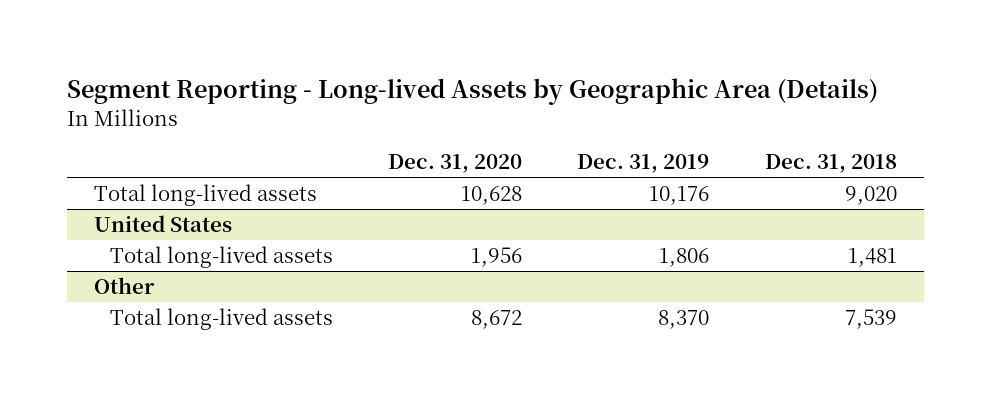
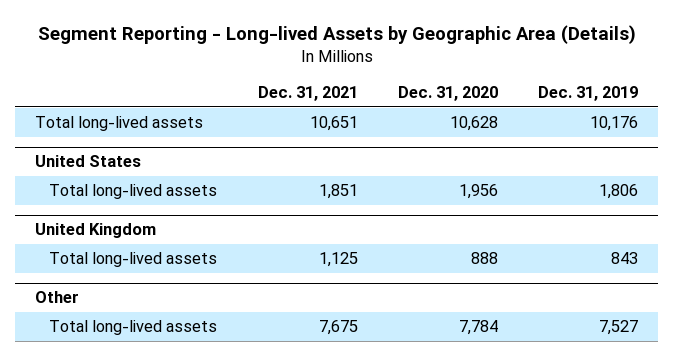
- | Dec. 31, 2020 | Dec. 31, 2019 | Dec. 31, 2018
+ | Dec. 31, 2021 | Dec. 31, 2020 | Dec. 31, 2019
+ United Kingdom
+ Total long-lived assets | 1,125 | 888 | 843
@ Other
- Total long-lived assets | 8,672 | 8,370 | 7,539
+ Total long-lived assets | 7,675 | 7,784 | 7,527

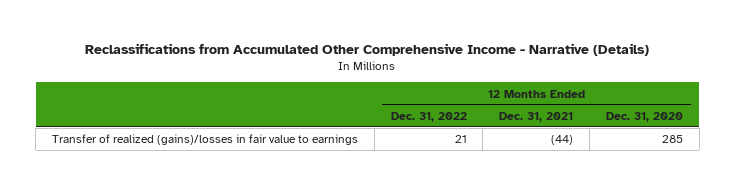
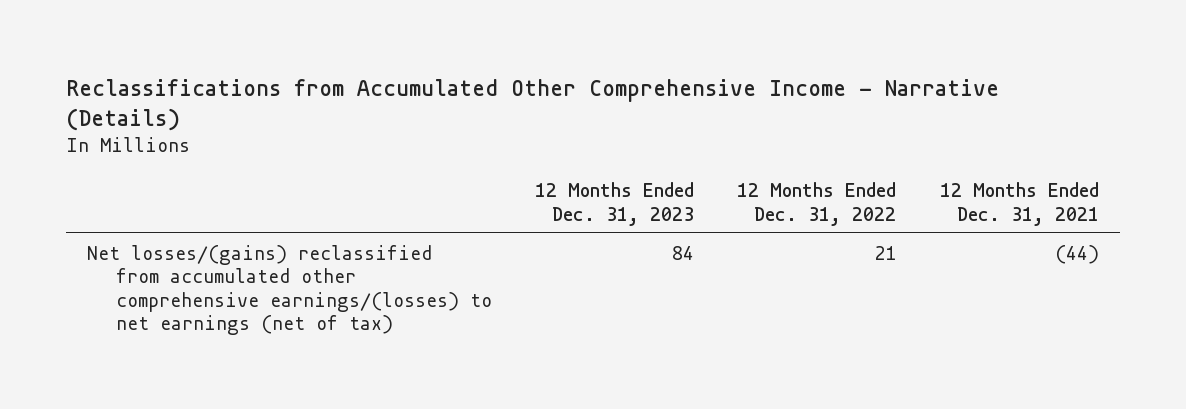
- | 12 Months Ended Dec. 31, 2022 | 12 Months Ended Dec. 31, 2021 | 12 Months Ended Dec. 31, 2020
+ | 12 Months Ended Dec. 31, 2023 | 12 Months Ended Dec. 31, 2022 | 12 Months Ended Dec. 31, 2021
- Transfer of realized (gains)/losses in fair value to earnings | 21 | (44) | 285
+ Net losses/(gains) reclassified from accumulated other comprehensive earnings/(losses) to net earnings (net of tax) | 84 | 21 | (44)

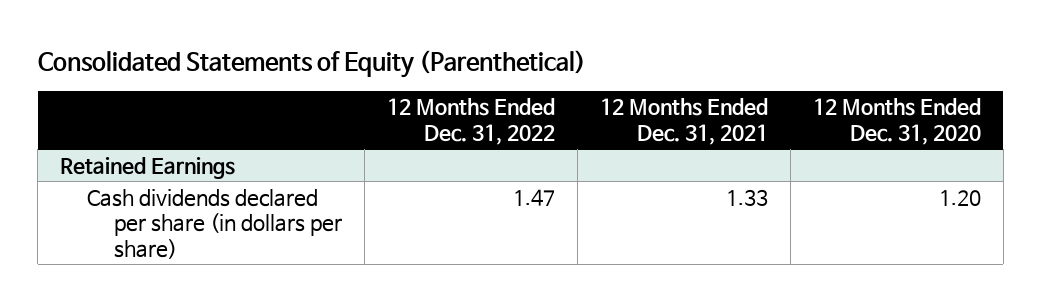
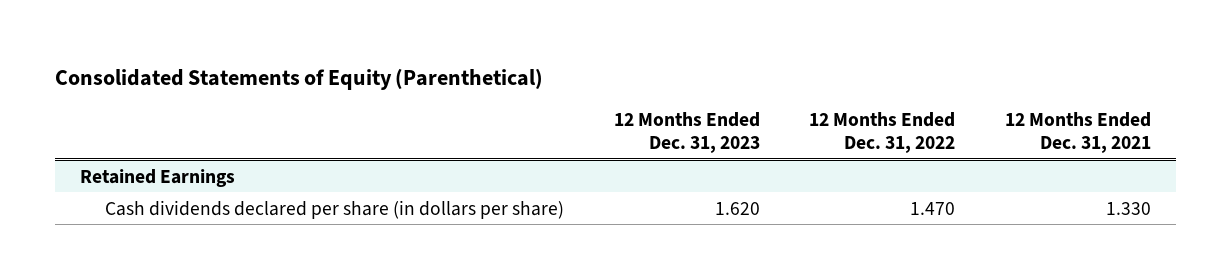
- | 12 Months Ended Dec. 31, 2022 | 12 Months Ended Dec. 31, 2021 | 12 Months Ended Dec. 31, 2020
+ | 12 Months Ended Dec. 31, 2023 | 12 Months Ended Dec. 31, 2022 | 12 Months Ended Dec. 31, 2021
@ Retained Earnings
- Cash dividends declared per share (in dollars per share) | 1.47 | 1.33 | 1.20
+ Cash dividends declared per share (in dollars per share) | 1.620 | 1.470 | 1.330

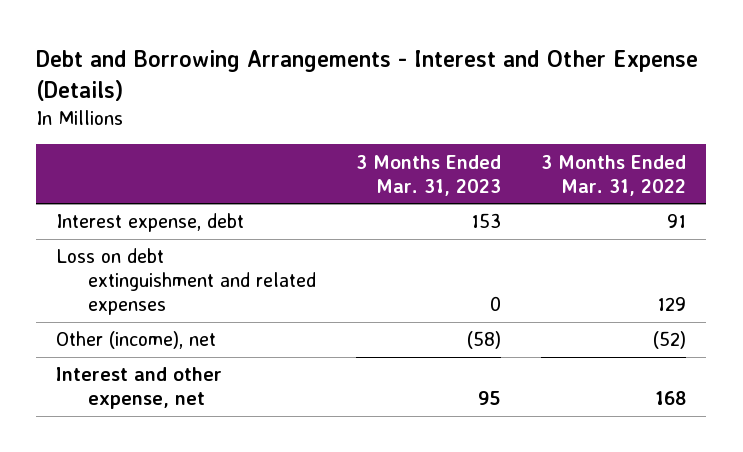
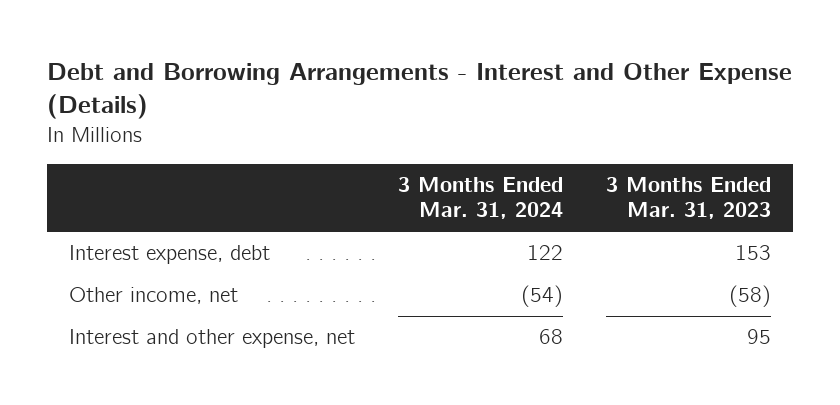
- | 3 Months Ended Mar. 31, 2023 | 3 Months Ended Mar. 31, 2022
+ | 3 Months Ended Mar. 31, 2024 | 3 Months Ended Mar. 31, 2023
- Loss on debt extinguishment and related expenses | 0 | 129
- Other (income), net | (58) | (52)
+ Other income, net | (54) | (58)

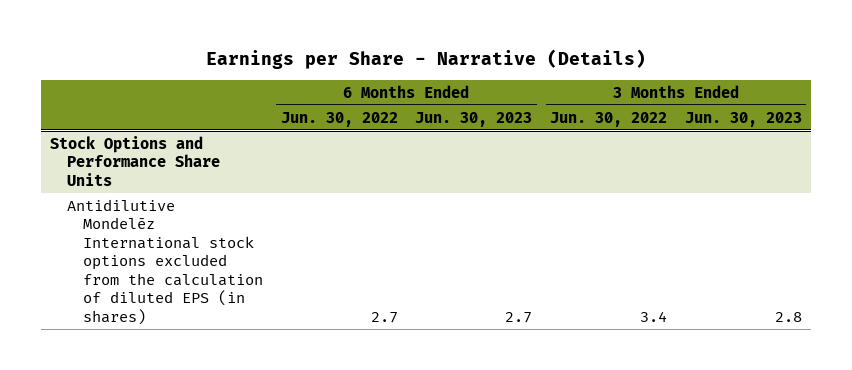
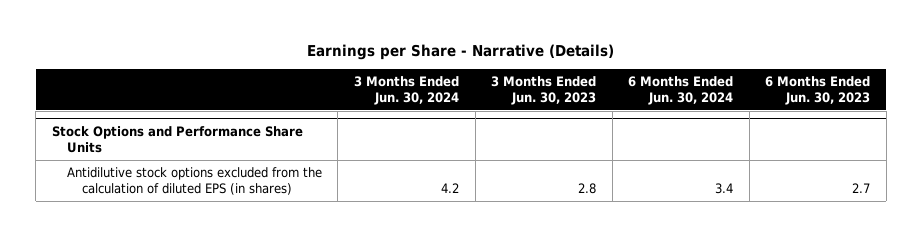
- | 6 Months Ended Jun. 30, 2022 | 6 Months Ended Jun. 30, 2023 | 3 Months Ended Jun. 30, 2022 | 3 Months Ended Jun. 30, 2023
+ | 3 Months Ended Jun. 30, 2024 | 3 Months Ended Jun. 30, 2023 | 6 Months Ended Jun. 30, 2024 | 6 Months Ended Jun. 30, 2023
@ Stock Options and Performance Share Units
- Antidilutive Mondelēz International stock options excluded from the calculation of diluted EPS (in shares) | 2.7 | 2.7 | 3.4 | 2.8
+ Antidilutive stock options excluded from the calculation of diluted EPS (in shares) | 4.2 | 2.8 | 3.4 | 2.7

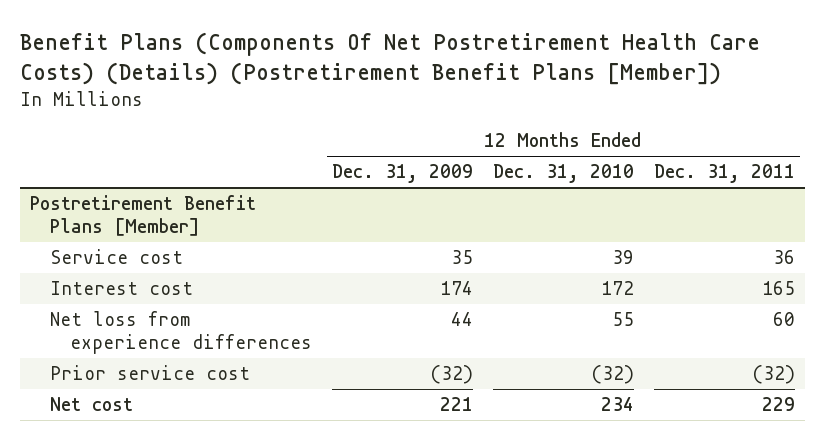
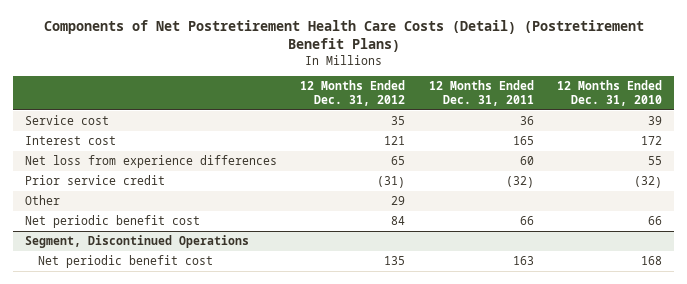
- Benefit Plans (Components Of Net Postretirement Health Care Costs) (Details) (Postretirement Benefit Plans [Member])
+ Components of Net Postretirement Health Care Costs (Detail) (Postretirement Benefit Plans)
- | 12 Months Ended Dec. 31, 2009 | 12 Months Ended Dec. 31, 2010 | 12 Months Ended Dec. 31, 2011
+ | 12 Months Ended Dec. 31, 2012 | 12 Months Ended Dec. 31, 2011 | 12 Months Ended Dec. 31, 2010
- Postretirement Benefit Plans [Member]
- Prior service cost | (32) | (32) | (32)
- Net cost | 221 | 234 | 229
+ Prior service credit | (31) | (32) | (32)
+ Other | 29 | |
+ Net periodic benefit cost | 84 | 66 | 66
+ Segment, Discontinued Operations
+ Net periodic benefit cost | 135 | 163 | 168

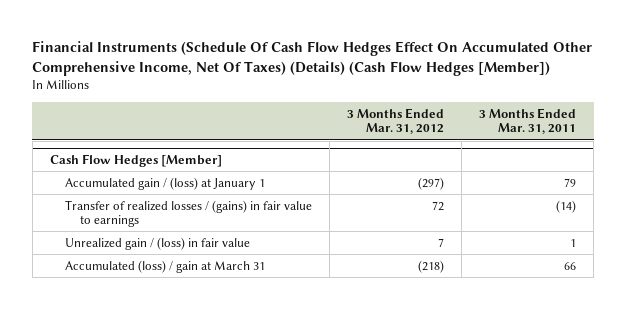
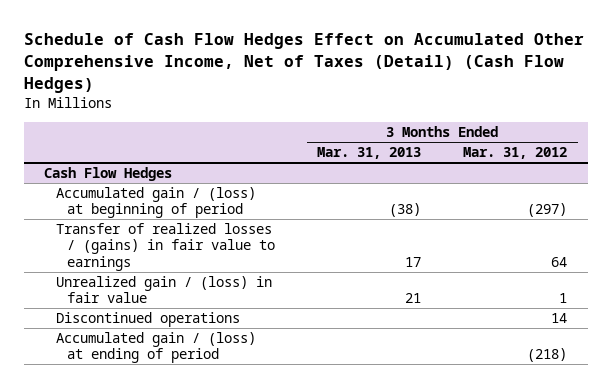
- Financial Instruments (Schedule Of Cash Flow Hedges Effect On Accumulated Other Comprehensive Income, Net Of Taxes) (Details) (Cash Flow Hedges [Member])
+ Schedule of Cash Flow Hedges Effect on Accumulated Other Comprehensive Income, Net of Taxes (Detail) (Cash Flow Hedges)
- | 3 Months Ended Mar. 31, 2012 | 3 Months Ended Mar. 31, 2011
+ | 3 Months Ended Mar. 31, 2013 | 3 Months Ended Mar. 31, 2012
- Cash Flow Hedges [Member]
- Accumulated gain / (loss) at January 1 | (297) | 79
- Transfer of realized losses / (gains) in fair value to earnings | 72 | (14)
- Unrealized gain / (loss) in fair value | 7 | 1
- Accumulated (loss) / gain at March 31 | (218) | 66
+ Cash Flow Hedges
+ Accumulated gain / (loss) at beginning of period | (38) | (297)
+ Transfer of realized losses / (gains) in fair value to earnings | 17 | 64
+ Unrealized gain / (loss) in fair value | 21 | 1
+ Discontinued operations | | 14
+ Accumulated gain / (loss) at ending of period | | (218)

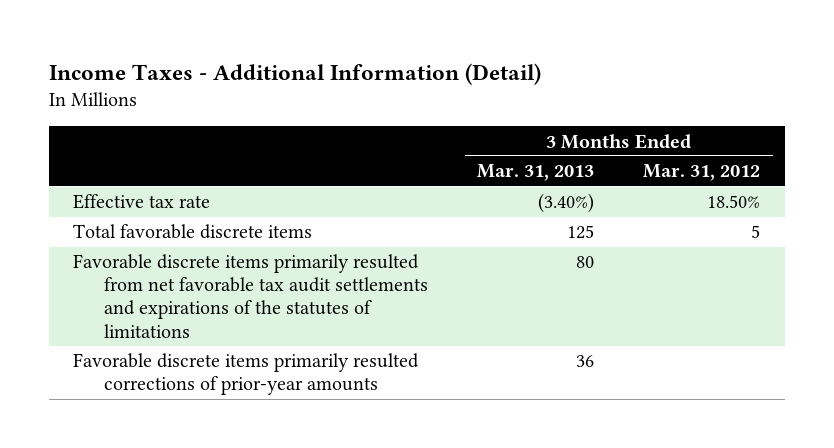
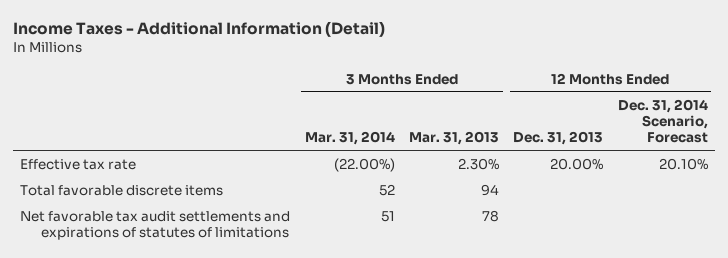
- | 3 Months Ended Mar. 31, 2013 | 3 Months Ended Mar. 31, 2012
+ | 3 Months Ended Mar. 31, 2014 | 3 Months Ended Mar. 31, 2013 | 12 Months Ended Dec. 31, 2013 | 12 Months Ended Dec. 31, 2014 Scenario, Forecast
- Effective tax rate | (3.40%) | 18.50%
- Total favorable discrete items | 125 | 5
- Favorable discrete items primarily resulted from net favorable tax audit settlements and expirations of the statutes of limitations | 80 |
- Favorable discrete items primarily resulted corrections of prior-year amounts | 36 |
+ Effective tax rate | (22.00%) | 2.30% | 20.00% | 20.10%
+ Total favorable discrete items | 52 | 94 | |
+ Net favorable tax audit settlements and expirations of statutes of limitations | 51 | 78 | |

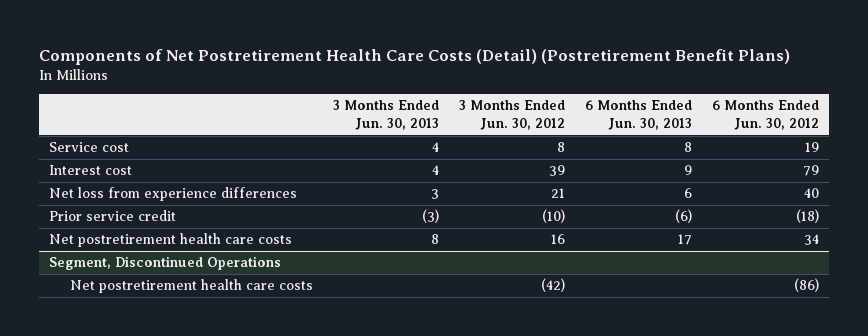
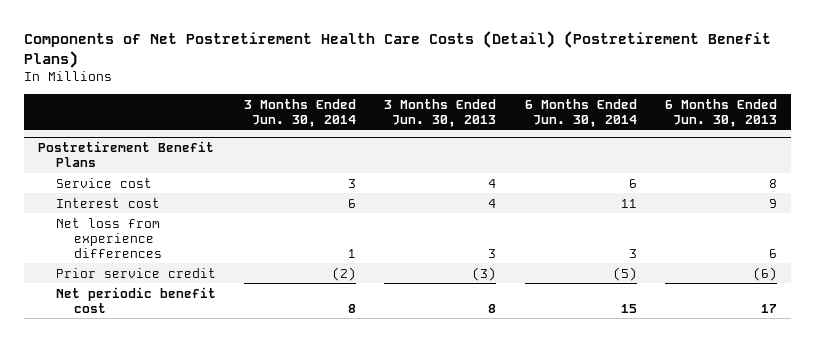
- | 3 Months Ended Jun. 30, 2013 | 3 Months Ended Jun. 30, 2012 | 6 Months Ended Jun. 30, 2013 | 6 Months Ended Jun. 30, 2012
+ | 3 Months Ended Jun. 30, 2014 | 3 Months Ended Jun. 30, 2013 | 6 Months Ended Jun. 30, 2014 | 6 Months Ended Jun. 30, 2013
+ Postretirement Benefit Plans
- Net postretirement health care costs | 8 | 16 | 17 | 34
- Segment, Discontinued Operations
- Net postretirement health care costs | | (42) | | (86)
+ Net periodic benefit cost | 8 | 8 | 15 | 17

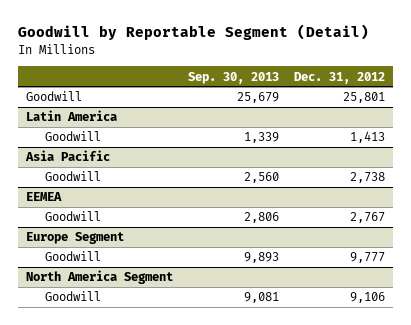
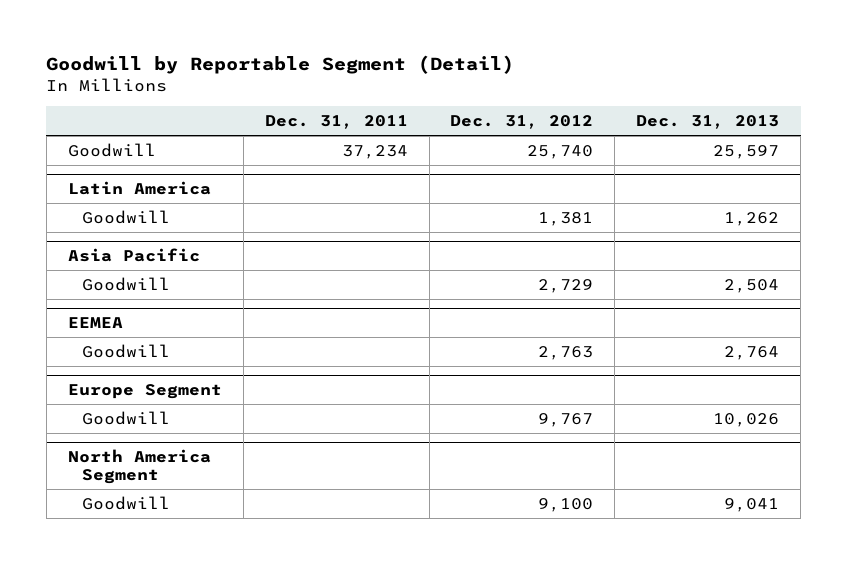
- | Sep. 30, 2013 | Dec. 31, 2012
+ | Dec. 31, 2011 | Dec. 31, 2012 | Dec. 31, 2013
- Goodwill | 25,679 | 25,801
+ Goodwill | 37,234 | 25,740 | 25,597
@ Latin America
- Goodwill | 1,339 | 1,413
+ Goodwill | | 1,381 | 1,262
@ Asia Pacific
- Goodwill | 2,560 | 2,738
+ Goodwill | | 2,729 | 2,504
@ EEMEA
- Goodwill | 2,806 | 2,767
+ Goodwill | | 2,763 | 2,764
@ Europe Segment
- Goodwill | 9,893 | 9,777
+ Goodwill | | 9,767 | 10,026
@ North America Segment
- Goodwill | 9,081 | 9,106
+ Goodwill | | 9,100 | 9,041

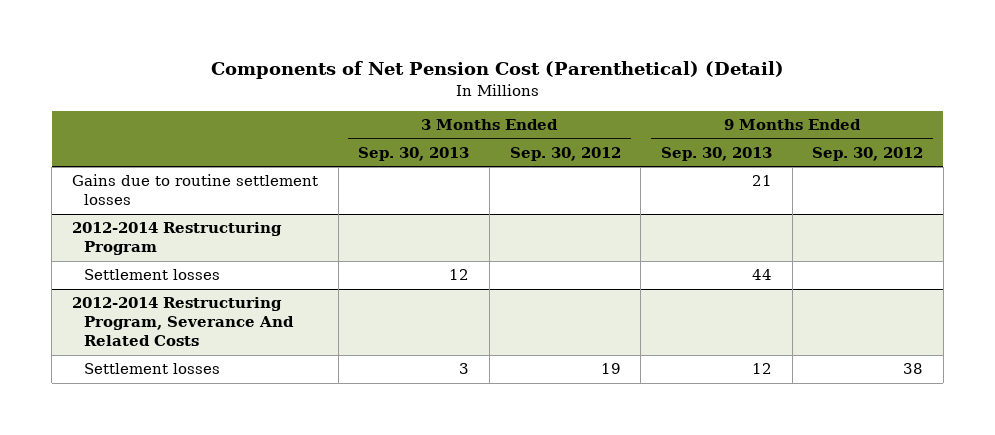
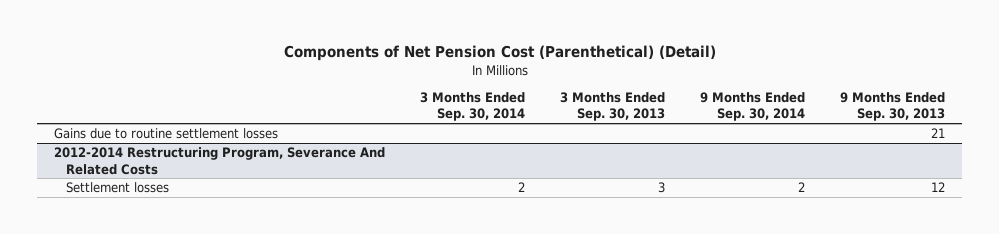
- | 3 Months Ended Sep. 30, 2013 | 3 Months Ended Sep. 30, 2012 | 9 Months Ended Sep. 30, 2013 | 9 Months Ended Sep. 30, 2012
+ | 3 Months Ended Sep. 30, 2014 | 3 Months Ended Sep. 30, 2013 | 9 Months Ended Sep. 30, 2014 | 9 Months Ended Sep. 30, 2013
- 2012-2014 Restructuring Program
- Settlement losses | 12 | | 44 |

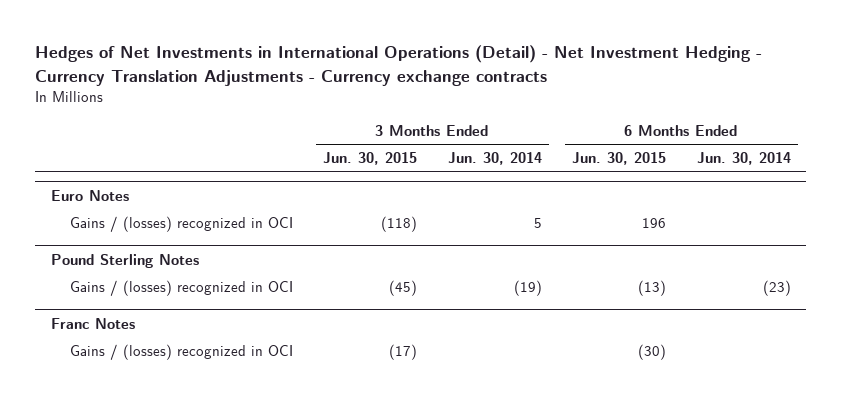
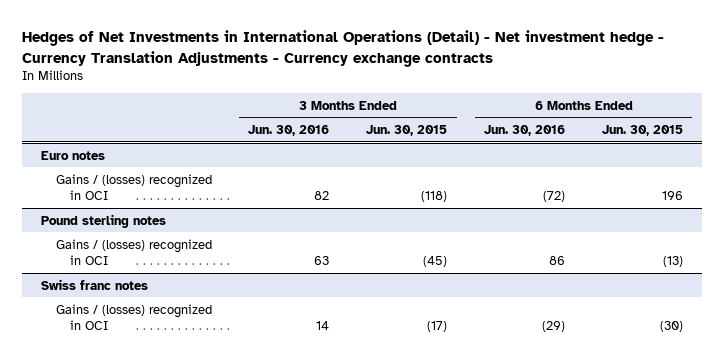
- Hedges of Net Investments in International Operations (Detail) - Net Investment Hedging - Currency Translation Adjustments - Currency exchange contracts
+ Hedges of Net Investments in International Operations (Detail) - Net investment hedge - Currency Translation Adjustments - Currency exchange contracts
- | 3 Months Ended Jun. 30, 2015 | 3 Months Ended Jun. 30, 2014 | 6 Months Ended Jun. 30, 2015 | 6 Months Ended Jun. 30, 2014
+ | 3 Months Ended Jun. 30, 2016 | 3 Months Ended Jun. 30, 2015 | 6 Months Ended Jun. 30, 2016 | 6 Months Ended Jun. 30, 2015
- Euro Notes
+ Euro notes
- Pound Sterling Notes
+ Pound sterling notes
- Franc Notes
+ Swiss franc notes

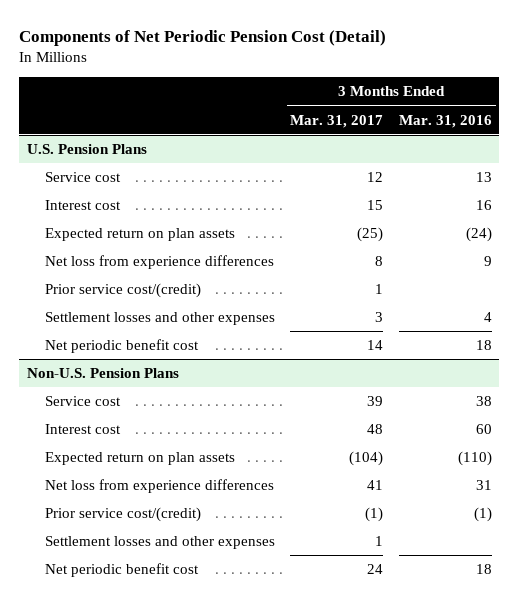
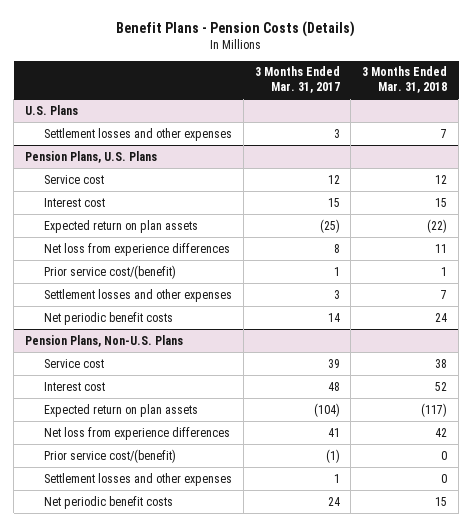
- Components of Net Periodic Pension Cost (Detail)
+ Benefit Plans - Pension Costs (Details)
- | 3 Months Ended Mar. 31, 2017 | 3 Months Ended Mar. 31, 2016
+ | 3 Months Ended Mar. 31, 2017 | 3 Months Ended Mar. 31, 2018
- U.S. Pension Plans
+ U.S. Plans
+ Settlement losses and other expenses | 3 | 7
+ Pension Plans, U.S. Plans
- Prior service cost/(credit) | 1 |
+ Prior service cost/(benefit) | 1 | 1
- Net periodic benefit cost | 14 | 18
- Non-U.S. Pension Plans
+ Net periodic benefit costs | 14 | 24
+ Pension Plans, Non-U.S. Plans
- Prior service cost/(credit) | (1) | (1)
+ Prior service cost/(benefit) | (1) | 0
- Net periodic benefit cost | 24 | 18
+ Net periodic benefit costs | 24 | 15

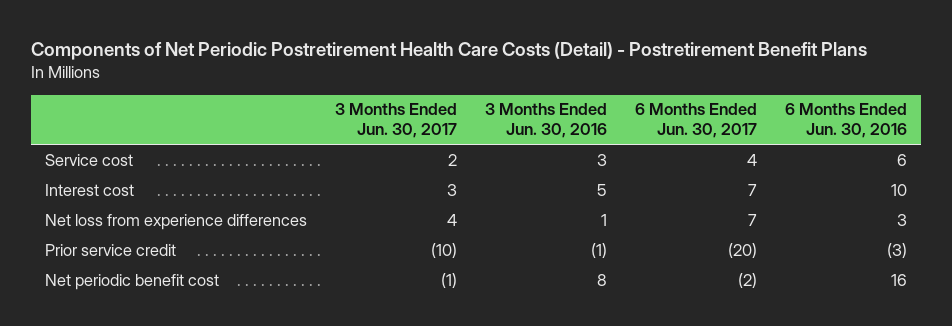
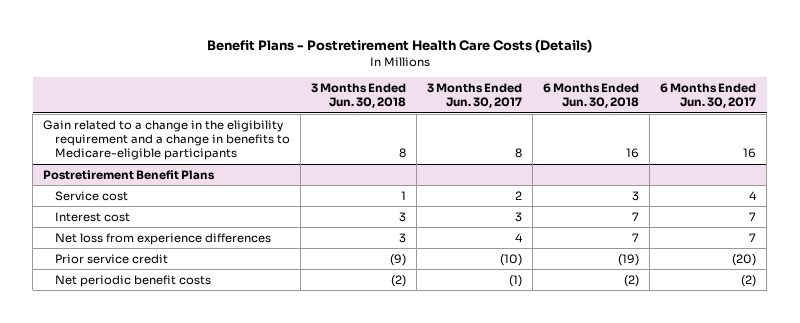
- Components of Net Periodic Postretirement Health Care Costs (Detail) - Postretirement Benefit Plans
+ Benefit Plans - Postretirement Health Care Costs (Details)
- | 3 Months Ended Jun. 30, 2017 | 3 Months Ended Jun. 30, 2016 | 6 Months Ended Jun. 30, 2017 | 6 Months Ended Jun. 30, 2016
+ | 3 Months Ended Jun. 30, 2018 | 3 Months Ended Jun. 30, 2017 | 6 Months Ended Jun. 30, 2018 | 6 Months Ended Jun. 30, 2017
+ Gain related to a change in the eligibility requirement and a change in benefits to Medicare-eligible participants | 8 | 8 | 16 | 16
+ Postretirement Benefit Plans
- Net periodic benefit cost | (1) | 8 | (2) | 16
+ Net periodic benefit costs | (2) | (1) | (2) | (2)

